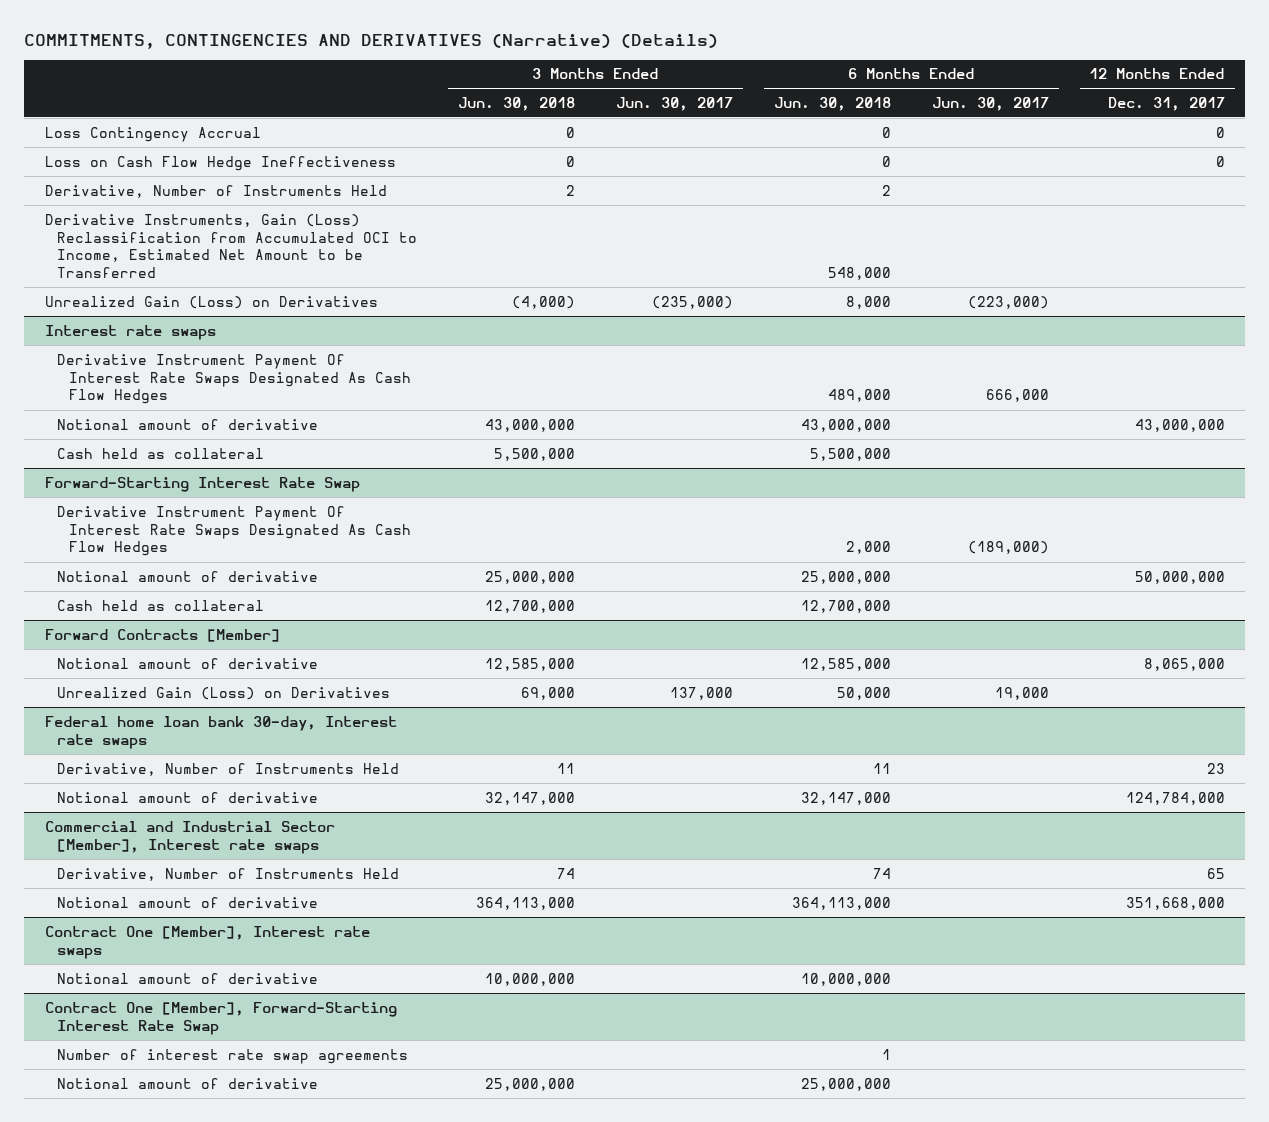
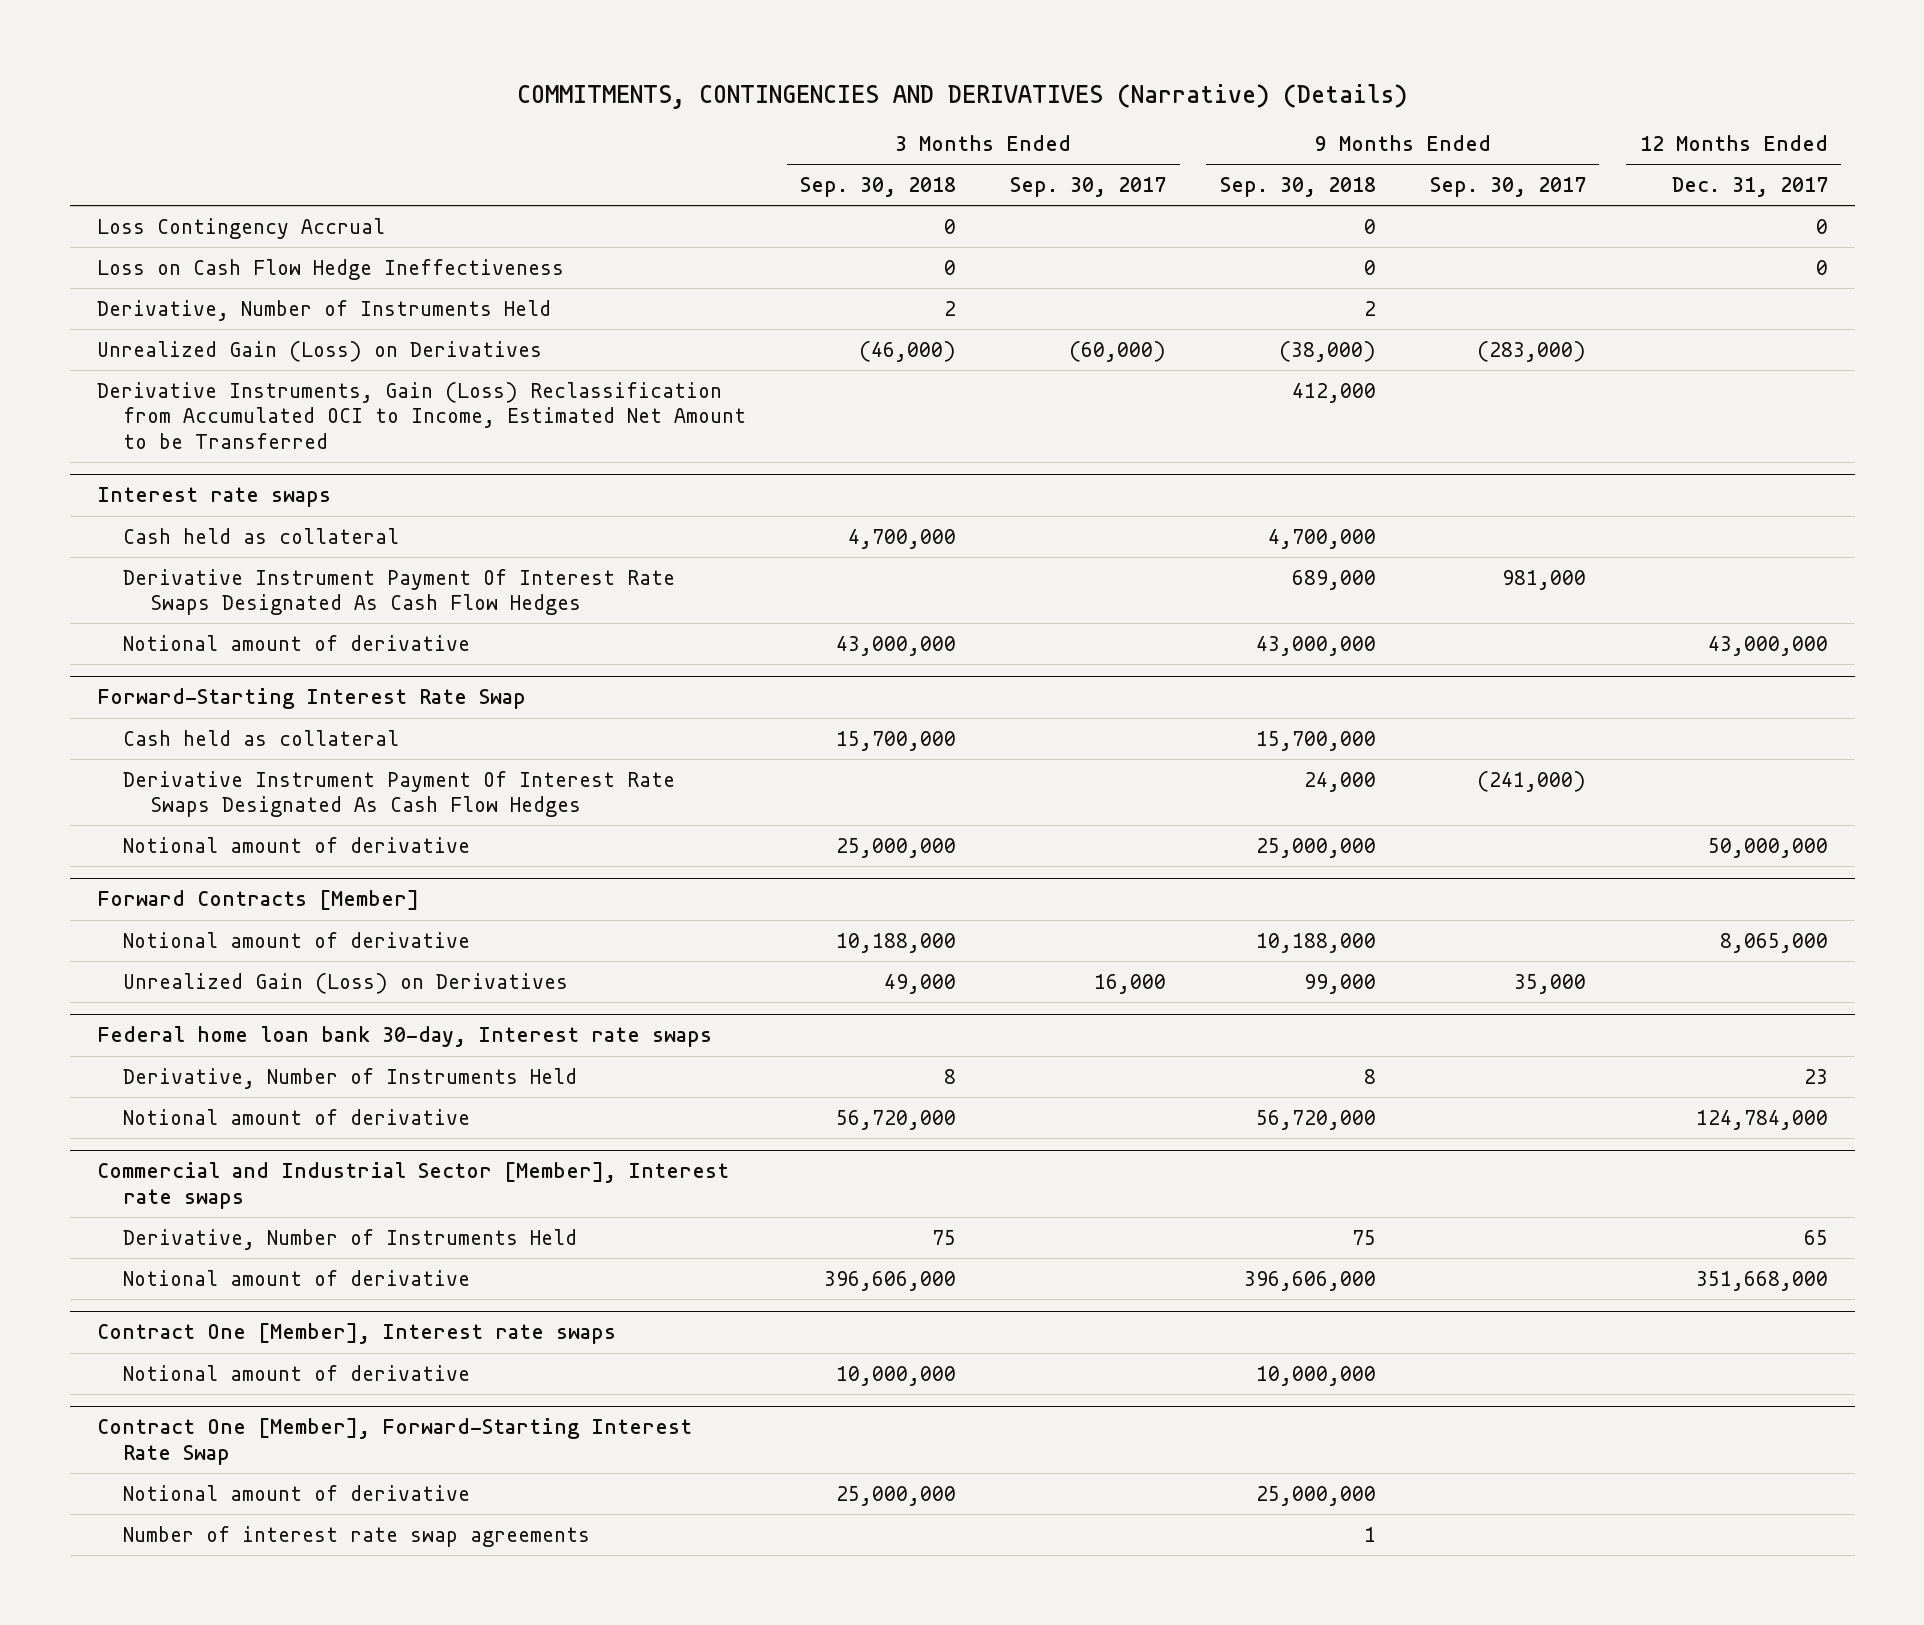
- | 3 Months Ended Jun. 30, 2018 | 3 Months Ended Jun. 30, 2017 | 6 Months Ended Jun. 30, 2018 | 6 Months Ended Jun. 30, 2017 | 12 Months Ended Dec. 31, 2017
+ | 3 Months Ended Sep. 30, 2018 | 3 Months Ended Sep. 30, 2017 | 9 Months Ended Sep. 30, 2018 | 9 Months Ended Sep. 30, 2017 | 12 Months Ended Dec. 31, 2017
moved down: Derivative Instruments, Gain (Loss) Reclassification from Accumulated OCI to Income, Estimated Net Amount to be Transferred | | | 412,000 | |
@ Interest rate swaps
moved up: Cash held as collateral | 4,700,000 | | 4,700,000 | |
@ Forward-Starting Interest Rate Swap
moved up: Cash held as collateral | 15,700,000 | | 15,700,000 | |
@ Contract One [Member], Forward-Starting Interest Rate Swap
moved down: Number of interest rate swap agreements | | | 1 | |

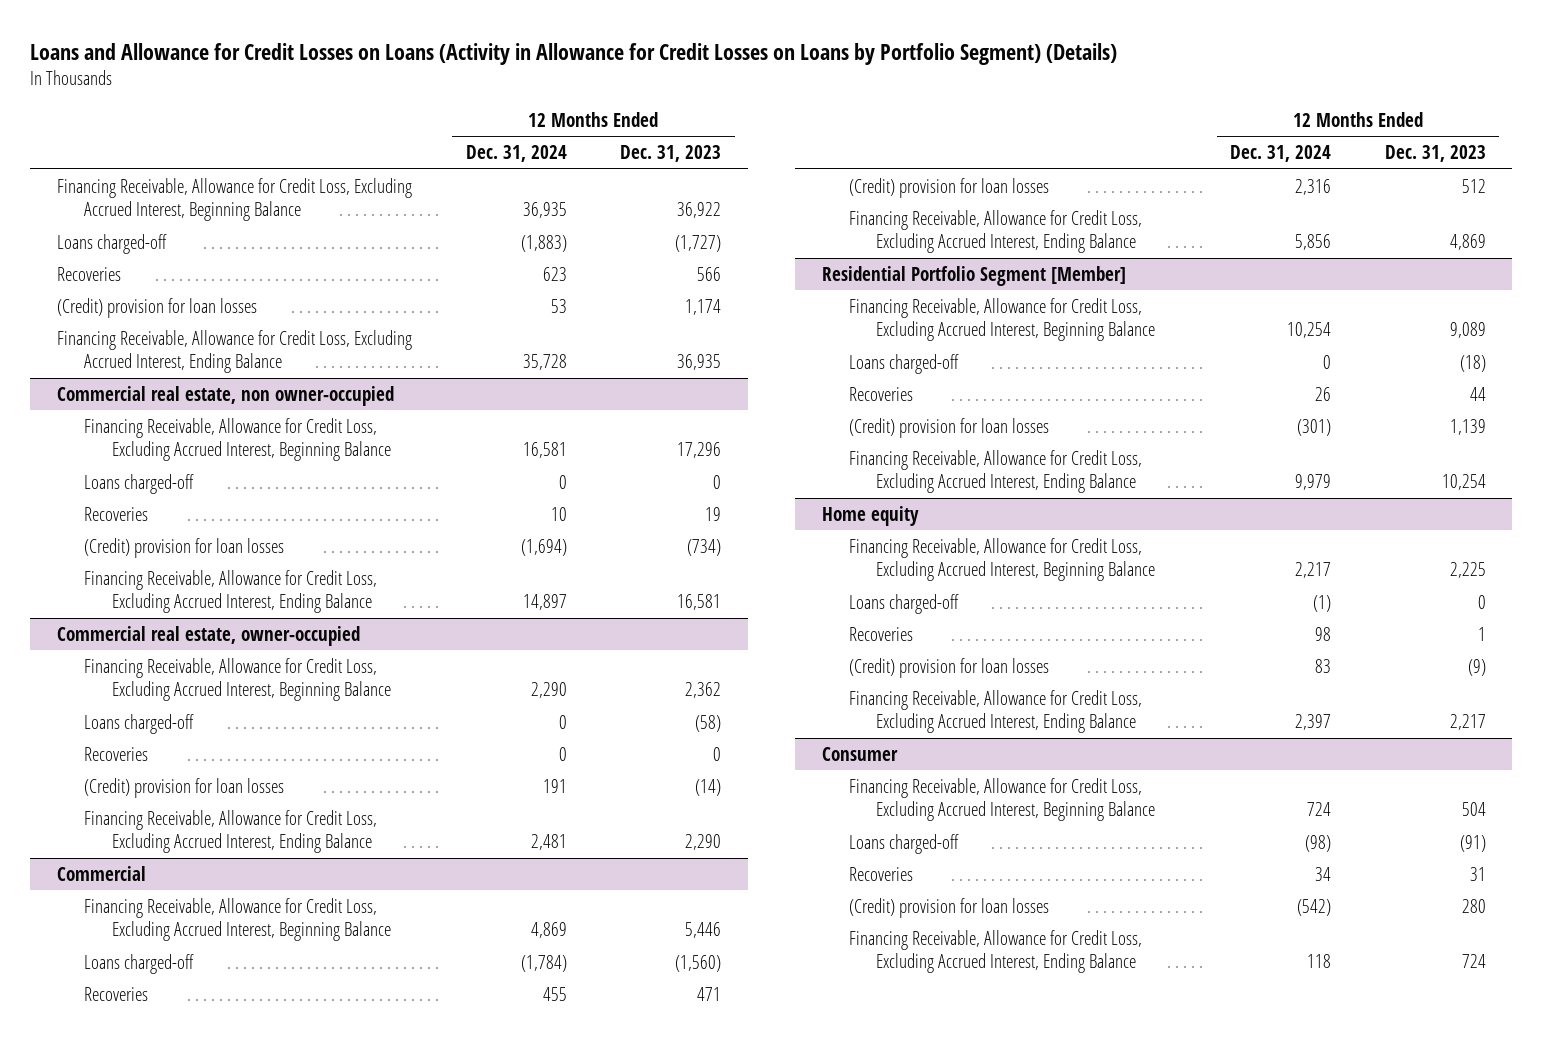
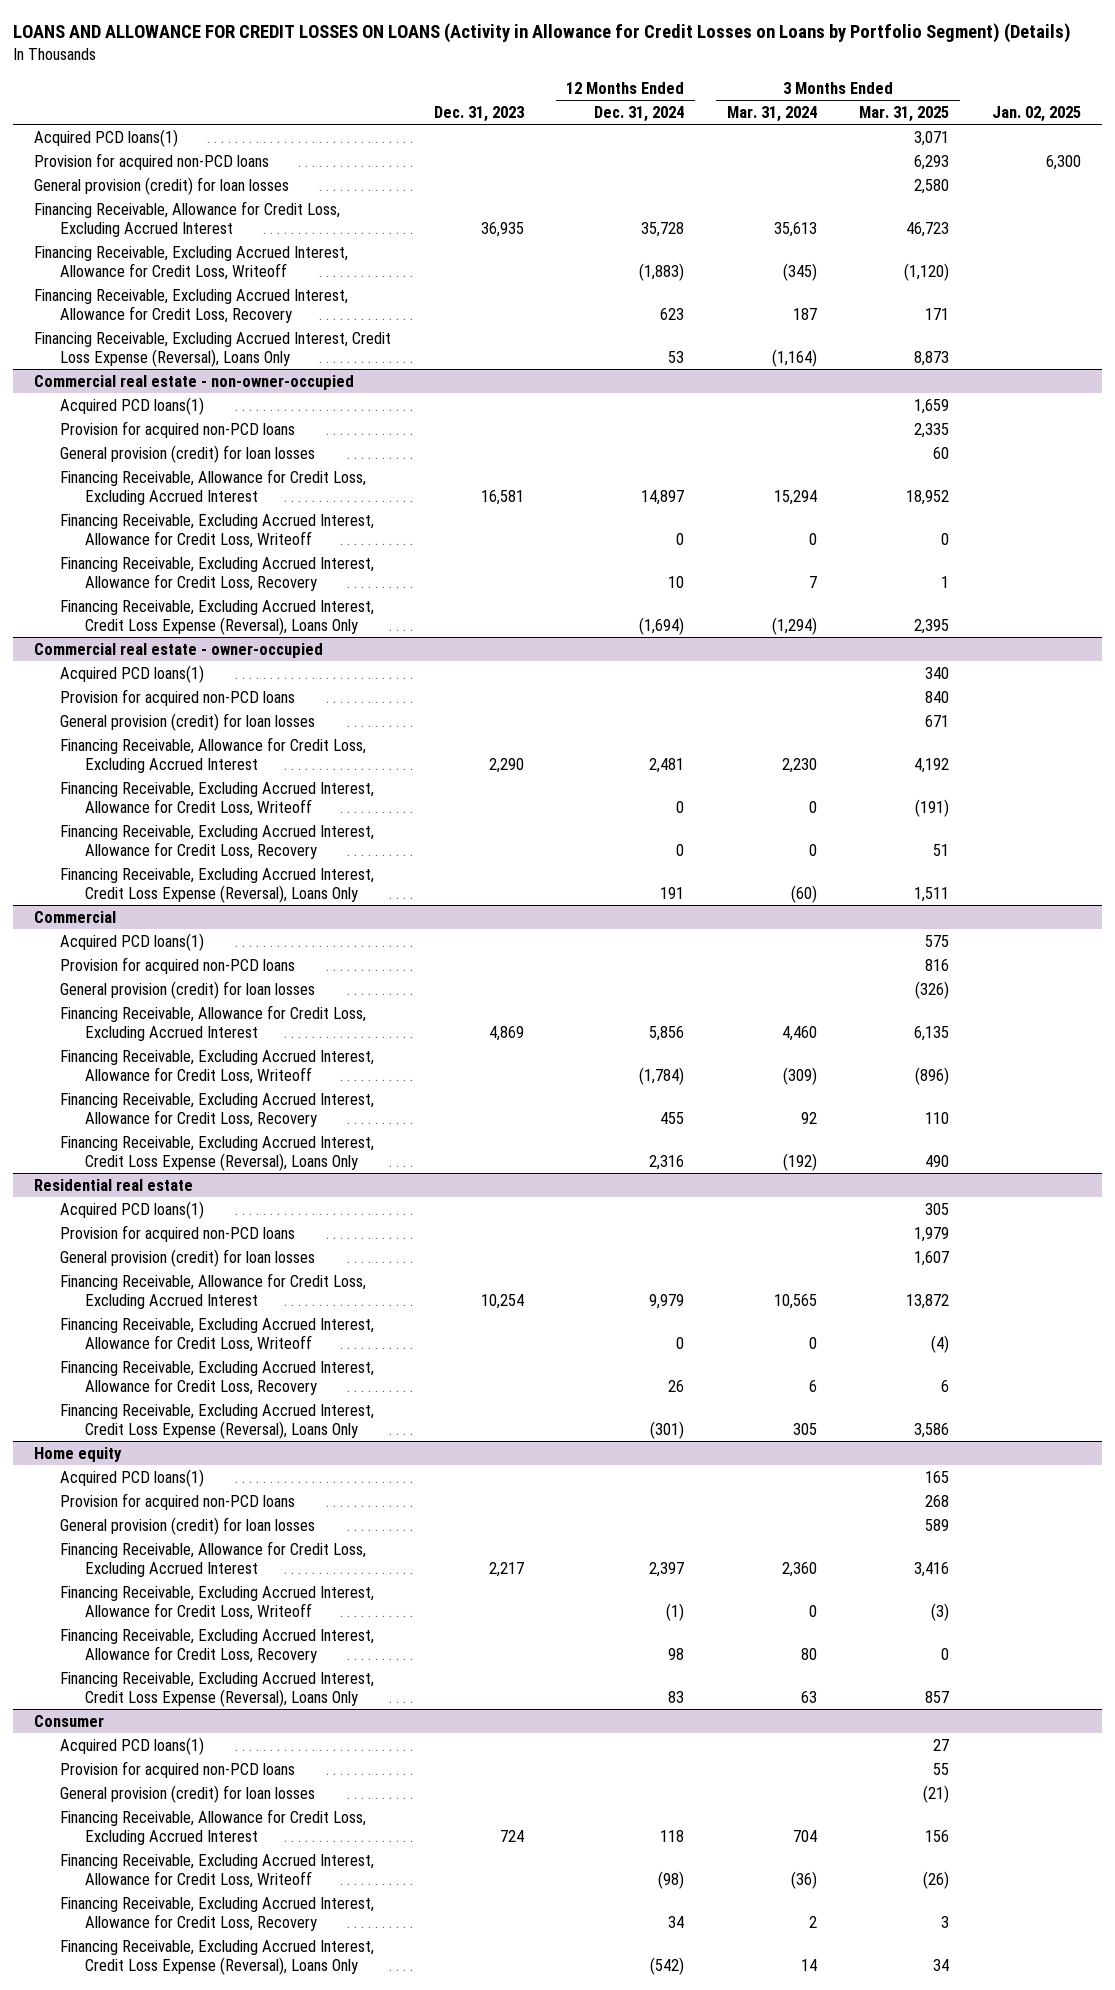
- Loans and Allowance for Credit Losses on Loans (Activity in Allowance for Credit Losses on Loans by Portfolio Segment) (Details)
+ LOANS AND ALLOWANCE FOR CREDIT LOSSES ON LOANS (Activity in Allowance for Credit Losses on Loans by Portfolio Segment) (Details)
- | 12 Months Ended Dec. 31, 2024 | 12 Months Ended Dec. 31, 2023
+ | Dec. 31, 2023 | 12 Months Ended Dec. 31, 2024 | 3 Months Ended Mar. 31, 2024 | 3 Months Ended Mar. 31, 2025 | Jan. 02, 2025
- Financing Receivable, Allowance for Credit Loss, Excluding Accrued Interest, Beginning Balance | 36,935 | 36,922
- Loans charged-off | (1,883) | (1,727)
- Recoveries | 623 | 566
- (Credit) provision for loan losses | 53 | 1,174
- Financing Receivable, Allowance for Credit Loss, Excluding Accrued Interest, Ending Balance | 35,728 | 36,935
- Commercial real estate, non owner-occupied
- Financing Receivable, Allowance for Credit Loss, Excluding Accrued Interest, Beginning Balance | 16,581 | 17,296
- Loans charged-off | 0 | 0
- Recoveries | 10 | 19
- (Credit) provision for loan losses | (1,694) | (734)
- Financing Receivable, Allowance for Credit Loss, Excluding Accrued Interest, Ending Balance | 14,897 | 16,581
- Commercial real estate, owner-occupied
- Financing Receivable, Allowance for Credit Loss, Excluding Accrued Interest, Beginning Balance | 2,290 | 2,362
- Loans charged-off | 0 | (58)
- Recoveries | 0 | 0
- (Credit) provision for loan losses | 191 | (14)
- Financing Receivable, Allowance for Credit Loss, Excluding Accrued Interest, Ending Balance | 2,481 | 2,290
+ Acquired PCD loans(1) | | | | 3,071 |
+ Provision for acquired non-PCD loans | | | | 6,293 | 6,300
+ General provision (credit) for loan losses | | | | 2,580 |
+ Financing Receivable, Allowance for Credit Loss, Excluding Accrued Interest | 36,935 | 35,728 | 35,613 | 46,723 |
+ Financing Receivable, Excluding Accrued Interest, Allowance for Credit Loss, Writeoff | | (1,883) | (345) | (1,120) |
+ Financing Receivable, Excluding Accrued Interest, Allowance for Credit Loss, Recovery | | 623 | 187 | 171 |
+ Financing Receivable, Excluding Accrued Interest, Credit Loss Expense (Reversal), Loans Only | | 53 | (1,164) | 8,873 |
+ Commercial real estate - non-owner-occupied
+ Acquired PCD loans(1) | | | | 1,659 |
+ Provision for acquired non-PCD loans | | | | 2,335 |
+ General provision (credit) for loan losses | | | | 60 |
+ Financing Receivable, Allowance for Credit Loss, Excluding Accrued Interest | 16,581 | 14,897 | 15,294 | 18,952 |
+ Financing Receivable, Excluding Accrued Interest, Allowance for Credit Loss, Writeoff | | 0 | 0 | 0 |
+ Financing Receivable, Excluding Accrued Interest, Allowance for Credit Loss, Recovery | | 10 | 7 | 1 |
+ Financing Receivable, Excluding Accrued Interest, Credit Loss Expense (Reversal), Loans Only | | (1,694) | (1,294) | 2,395 |
+ Commercial real estate - owner-occupied
+ Acquired PCD loans(1) | | | | 340 |
+ Provision for acquired non-PCD loans | | | | 840 |
+ General provision (credit) for loan losses | | | | 671 |
+ Financing Receivable, Allowance for Credit Loss, Excluding Accrued Interest | 2,290 | 2,481 | 2,230 | 4,192 |
+ Financing Receivable, Excluding Accrued Interest, Allowance for Credit Loss, Writeoff | | 0 | 0 | (191) |
+ Financing Receivable, Excluding Accrued Interest, Allowance for Credit Loss, Recovery | | 0 | 0 | 51 |
+ Financing Receivable, Excluding Accrued Interest, Credit Loss Expense (Reversal), Loans Only | | 191 | (60) | 1,511 |
@ Commercial
- Financing Receivable, Allowance for Credit Loss, Excluding Accrued Interest, Beginning Balance | 4,869 | 5,446
- Loans charged-off | (1,784) | (1,560)
- Recoveries | 455 | 471
- (Credit) provision for loan losses | 2,316 | 512
- Financing Receivable, Allowance for Credit Loss, Excluding Accrued Interest, Ending Balance | 5,856 | 4,869
- Residential Portfolio Segment [Member]
- Financing Receivable, Allowance for Credit Loss, Excluding Accrued Interest, Beginning Balance | 10,254 | 9,089
- Loans charged-off | 0 | (18)
- Recoveries | 26 | 44
- (Credit) provision for loan losses | (301) | 1,139
- Financing Receivable, Allowance for Credit Loss, Excluding Accrued Interest, Ending Balance | 9,979 | 10,254
@ Commercial
+ Acquired PCD loans(1) | | | | 575 |
+ Provision for acquired non-PCD loans | | | | 816 |
+ General provision (credit) for loan losses | | | | (326) |
+ Financing Receivable, Allowance for Credit Loss, Excluding Accrued Interest | 4,869 | 5,856 | 4,460 | 6,135 |
+ Financing Receivable, Excluding Accrued Interest, Allowance for Credit Loss, Writeoff | | (1,784) | (309) | (896) |
+ Financing Receivable, Excluding Accrued Interest, Allowance for Credit Loss, Recovery | | 455 | 92 | 110 |
+ Financing Receivable, Excluding Accrued Interest, Credit Loss Expense (Reversal), Loans Only | | 2,316 | (192) | 490 |
+ Residential real estate
+ Acquired PCD loans(1) | | | | 305 |
+ Provision for acquired non-PCD loans | | | | 1,979 |
+ General provision (credit) for loan losses | | | | 1,607 |
+ Financing Receivable, Allowance for Credit Loss, Excluding Accrued Interest | 10,254 | 9,979 | 10,565 | 13,872 |
+ Financing Receivable, Excluding Accrued Interest, Allowance for Credit Loss, Writeoff | | 0 | 0 | (4) |
+ Financing Receivable, Excluding Accrued Interest, Allowance for Credit Loss, Recovery | | 26 | 6 | 6 |
+ Financing Receivable, Excluding Accrued Interest, Credit Loss Expense (Reversal), Loans Only | | (301) | 305 | 3,586 |
@ Home equity
- Financing Receivable, Allowance for Credit Loss, Excluding Accrued Interest, Beginning Balance | 2,217 | 2,225
- Loans charged-off | (1) | 0
- Recoveries | 98 | 1
- (Credit) provision for loan losses | 83 | (9)
- Financing Receivable, Allowance for Credit Loss, Excluding Accrued Interest, Ending Balance | 2,397 | 2,217
+ Acquired PCD loans(1) | | | | 165 |
+ Provision for acquired non-PCD loans | | | | 268 |
+ General provision (credit) for loan losses | | | | 589 |
+ Financing Receivable, Allowance for Credit Loss, Excluding Accrued Interest | 2,217 | 2,397 | 2,360 | 3,416 |
+ Financing Receivable, Excluding Accrued Interest, Allowance for Credit Loss, Writeoff | | (1) | 0 | (3) |
+ Financing Receivable, Excluding Accrued Interest, Allowance for Credit Loss, Recovery | | 98 | 80 | 0 |
+ Financing Receivable, Excluding Accrued Interest, Credit Loss Expense (Reversal), Loans Only | | 83 | 63 | 857 |
@ Consumer
- Financing Receivable, Allowance for Credit Loss, Excluding Accrued Interest, Beginning Balance | 724 | 504
- Loans charged-off | (98) | (91)
- Recoveries | 34 | 31
- (Credit) provision for loan losses | (542) | 280
- Financing Receivable, Allowance for Credit Loss, Excluding Accrued Interest, Ending Balance | 118 | 724
+ Acquired PCD loans(1) | | | | 27 |
+ Provision for acquired non-PCD loans | | | | 55 |
+ General provision (credit) for loan losses | | | | (21) |
+ Financing Receivable, Allowance for Credit Loss, Excluding Accrued Interest | 724 | 118 | 704 | 156 |
+ Financing Receivable, Excluding Accrued Interest, Allowance for Credit Loss, Writeoff | | (98) | (36) | (26) |
+ Financing Receivable, Excluding Accrued Interest, Allowance for Credit Loss, Recovery | | 34 | 2 | 3 |
+ Financing Receivable, Excluding Accrued Interest, Credit Loss Expense (Reversal), Loans Only | | (542) | 14 | 34 |

